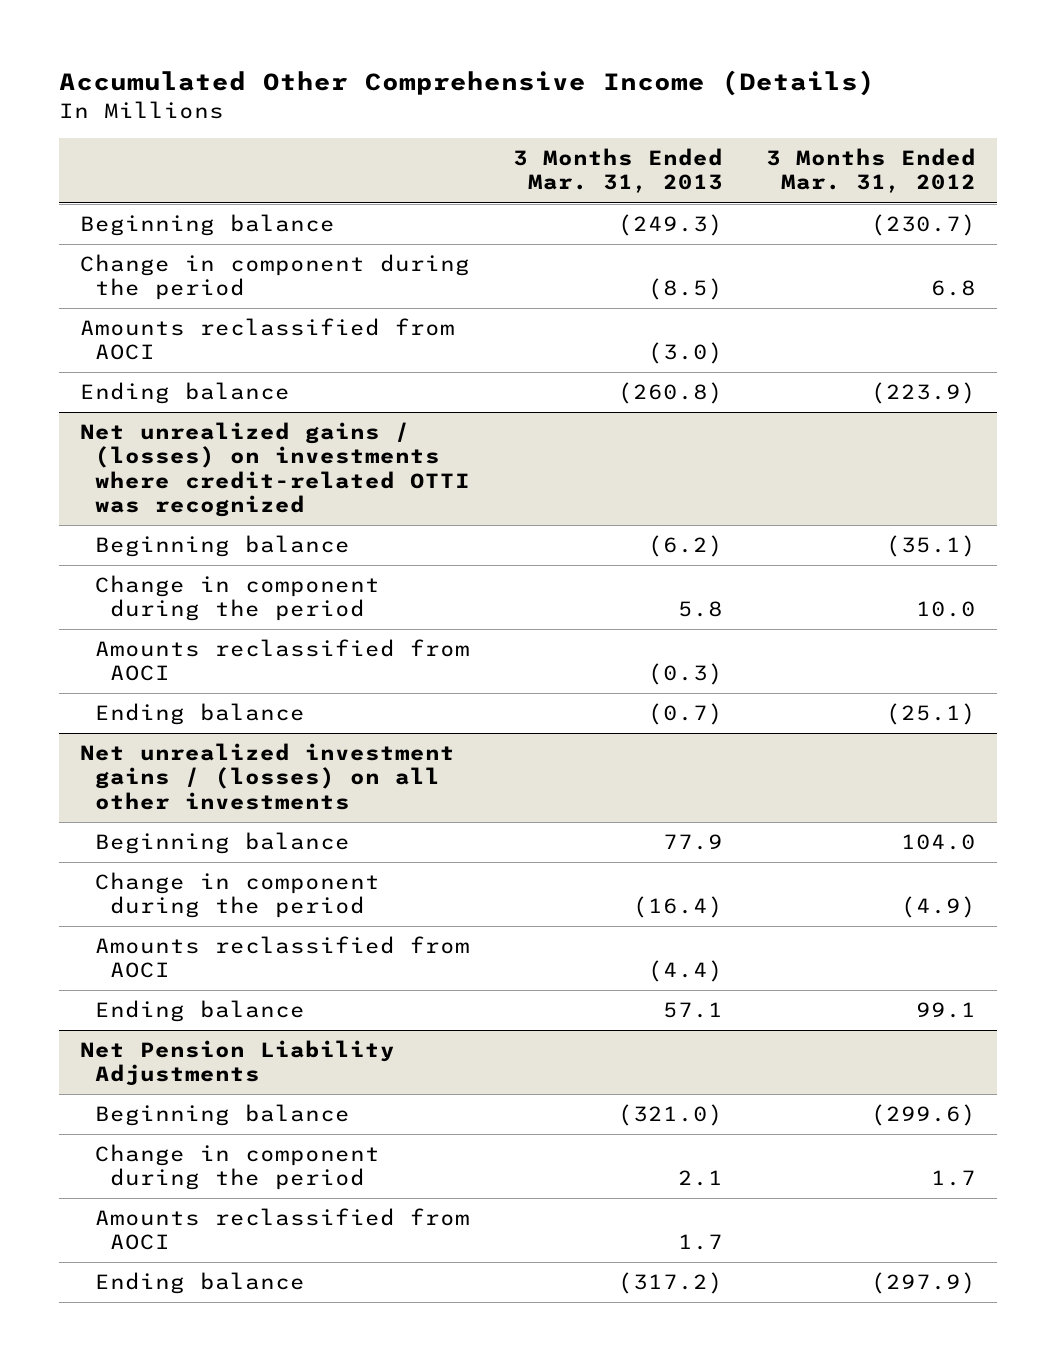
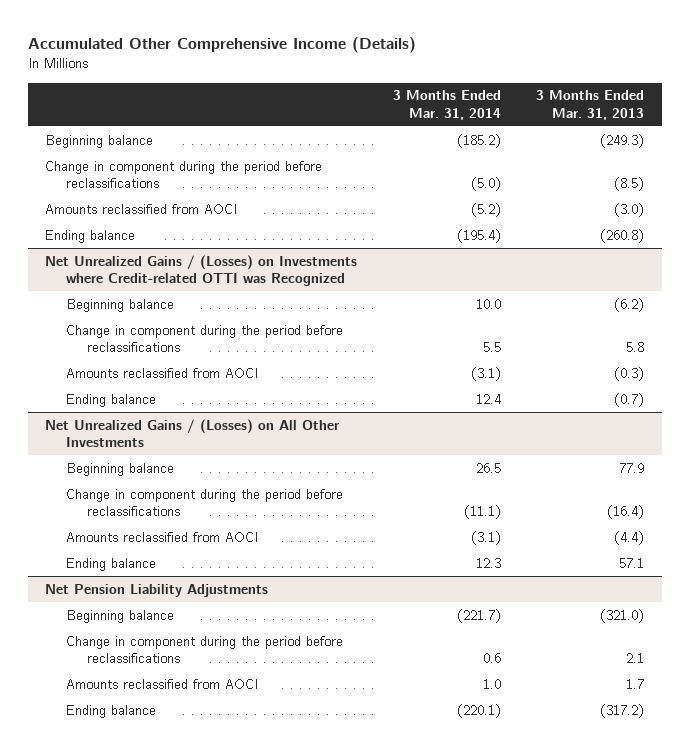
- | 3 Months Ended Mar. 31, 2013 | 3 Months Ended Mar. 31, 2012
+ | 3 Months Ended Mar. 31, 2014 | 3 Months Ended Mar. 31, 2013
- Change in component during the period | (8.5) | 6.8
+ Change in component during the period before reclassifications | (5.0) | (8.5)
- Net unrealized gains / (losses) on investments where credit-related OTTI was recognized
+ Net Unrealized Gains / (Losses) on Investments where Credit-related OTTI was Recognized
- Change in component during the period | 5.8 | 10.0
+ Change in component during the period before reclassifications | 5.5 | 5.8
- Net unrealized investment gains / (losses) on all other investments
+ Net Unrealized Gains / (Losses) on All Other Investments
- Change in component during the period | (16.4) | (4.9)
+ Change in component during the period before reclassifications | (11.1) | (16.4)
@ Net Pension Liability Adjustments
- Change in component during the period | 2.1 | 1.7
+ Change in component during the period before reclassifications | 0.6 | 2.1

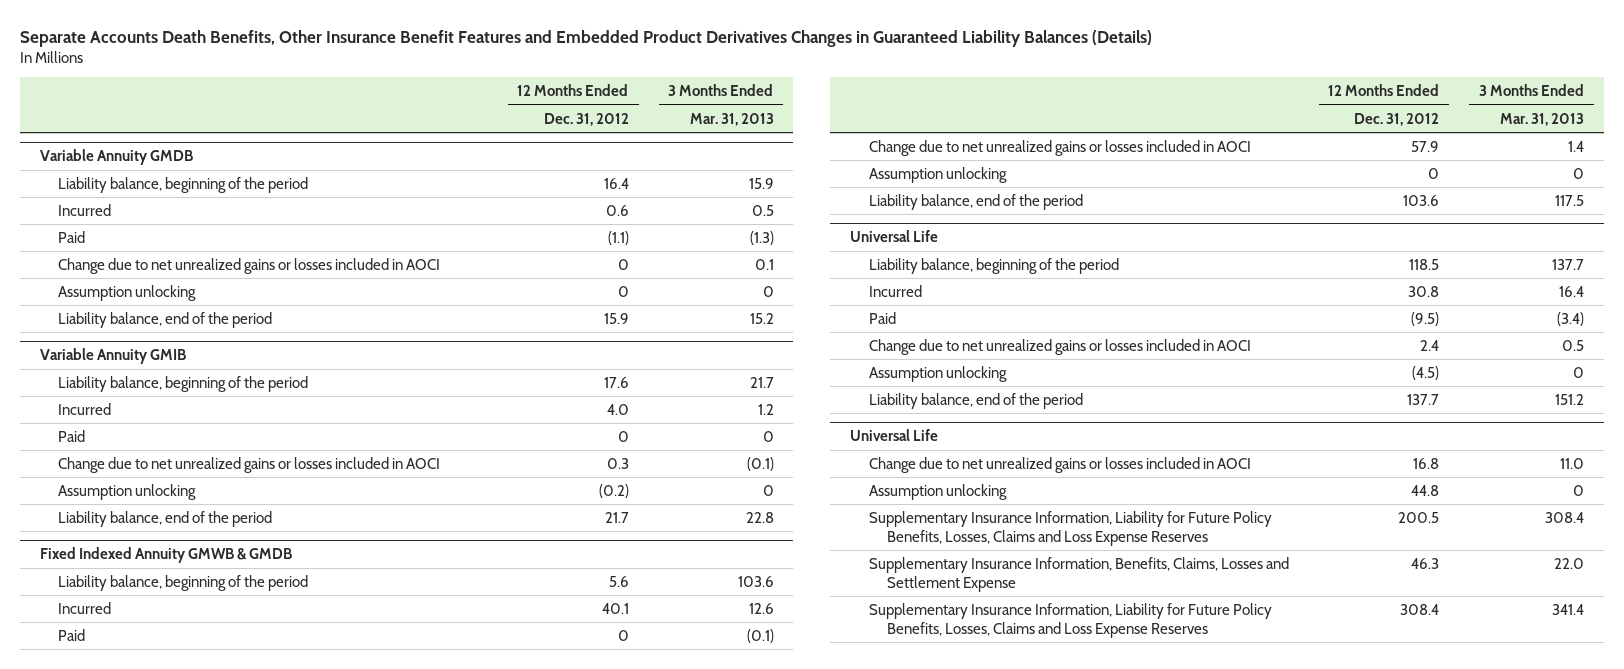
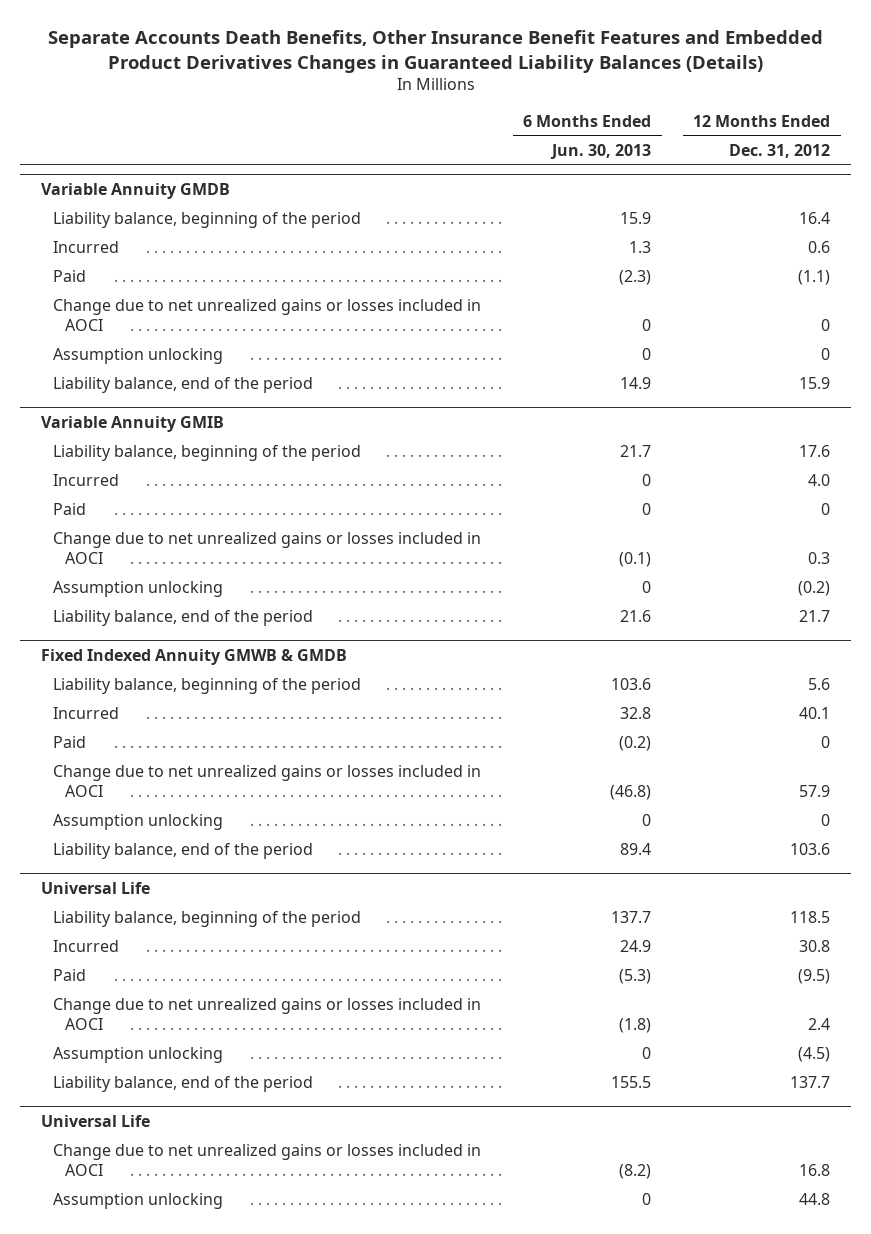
- | 12 Months Ended Dec. 31, 2012 | 3 Months Ended Mar. 31, 2013
+ | 6 Months Ended Jun. 30, 2013 | 12 Months Ended Dec. 31, 2012
@ Universal Life
- Supplementary Insurance Information, Liability for Future Policy Benefits, Losses, Claims and Loss Expense Reserves | 200.5 | 308.4
- Supplementary Insurance Information, Benefits, Claims, Losses and Settlement Expense | 46.3 | 22.0
- Supplementary Insurance Information, Liability for Future Policy Benefits, Losses, Claims and Loss Expense Reserves | 308.4 | 341.4

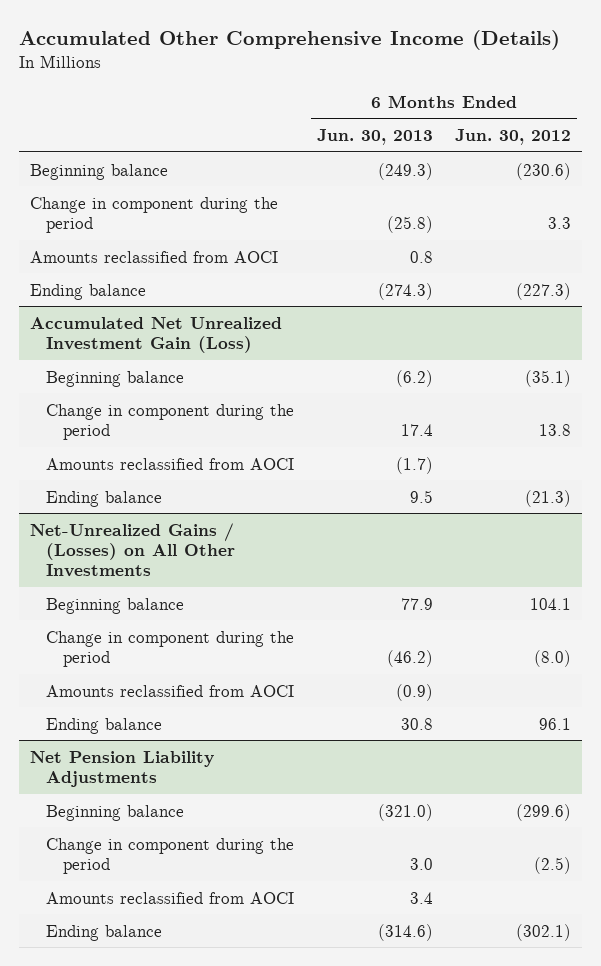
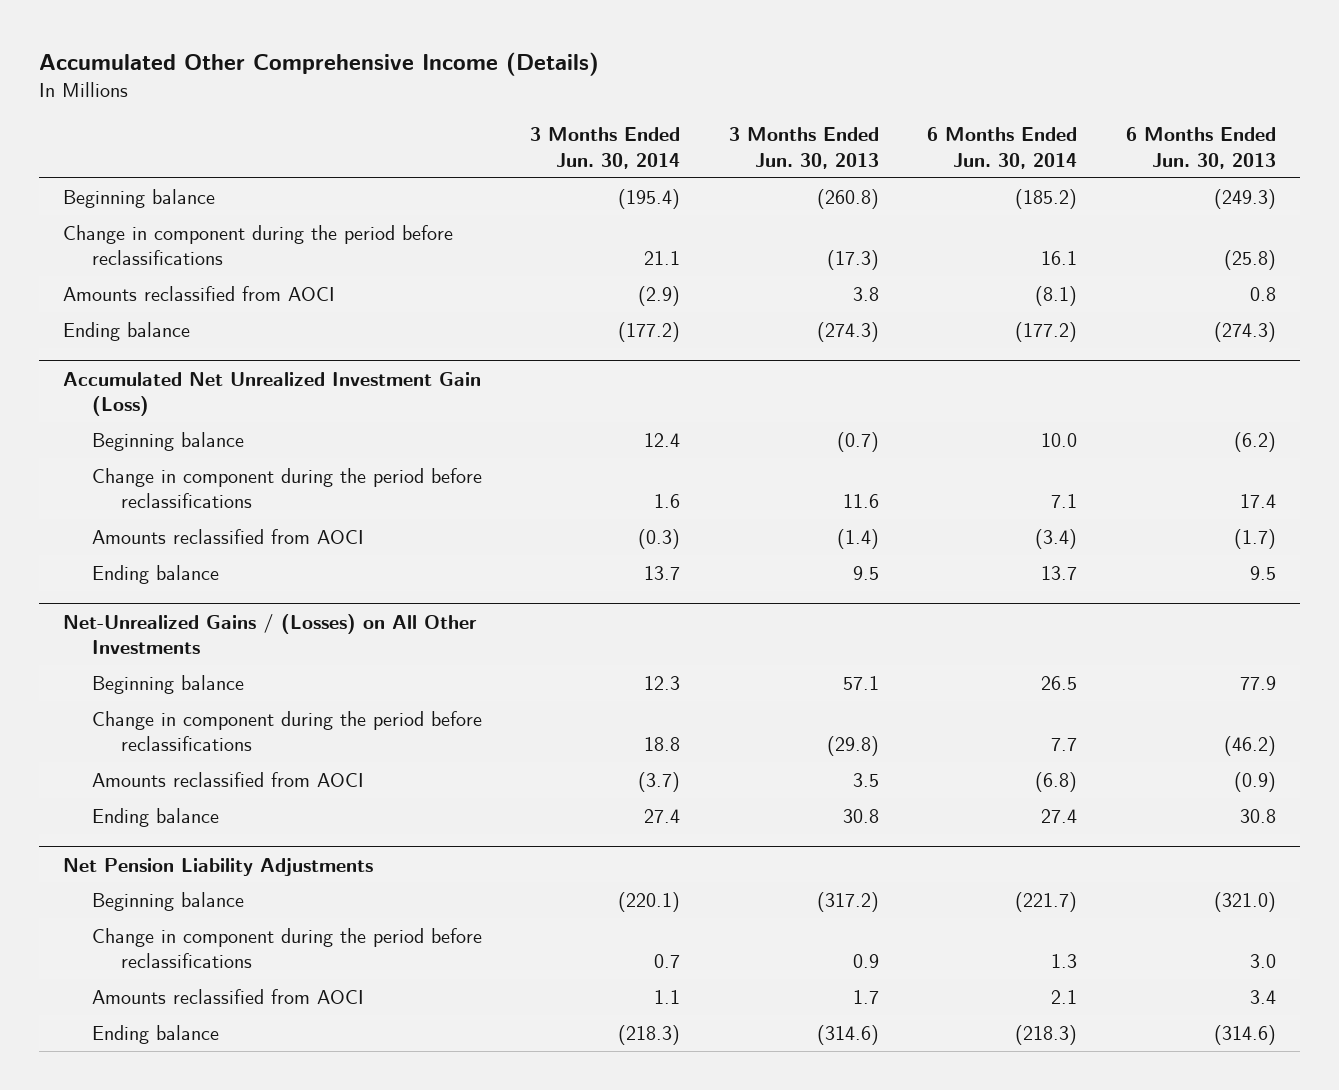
- | 6 Months Ended Jun. 30, 2013 | 6 Months Ended Jun. 30, 2012
+ | 3 Months Ended Jun. 30, 2014 | 3 Months Ended Jun. 30, 2013 | 6 Months Ended Jun. 30, 2014 | 6 Months Ended Jun. 30, 2013
- Change in component during the period | (25.8) | 3.3
+ Change in component during the period before reclassifications | 21.1 | (17.3) | 16.1 | (25.8)
@ Accumulated Net Unrealized Investment Gain (Loss)
- Change in component during the period | 17.4 | 13.8
+ Change in component during the period before reclassifications | 1.6 | 11.6 | 7.1 | 17.4
@ Net-Unrealized Gains / (Losses) on All Other Investments
- Change in component during the period | (46.2) | (8.0)
+ Change in component during the period before reclassifications | 18.8 | (29.8) | 7.7 | (46.2)
@ Net Pension Liability Adjustments
- Change in component during the period | 3.0 | (2.5)
+ Change in component during the period before reclassifications | 0.7 | 0.9 | 1.3 | 3.0

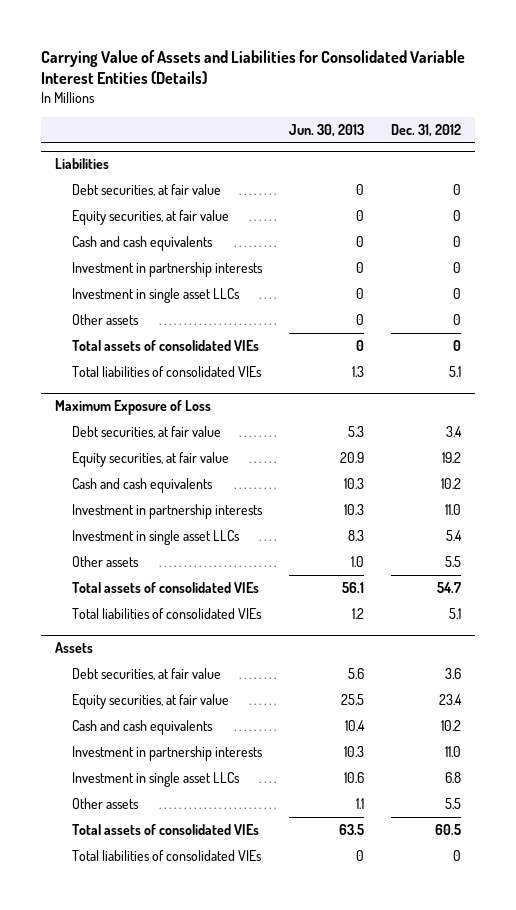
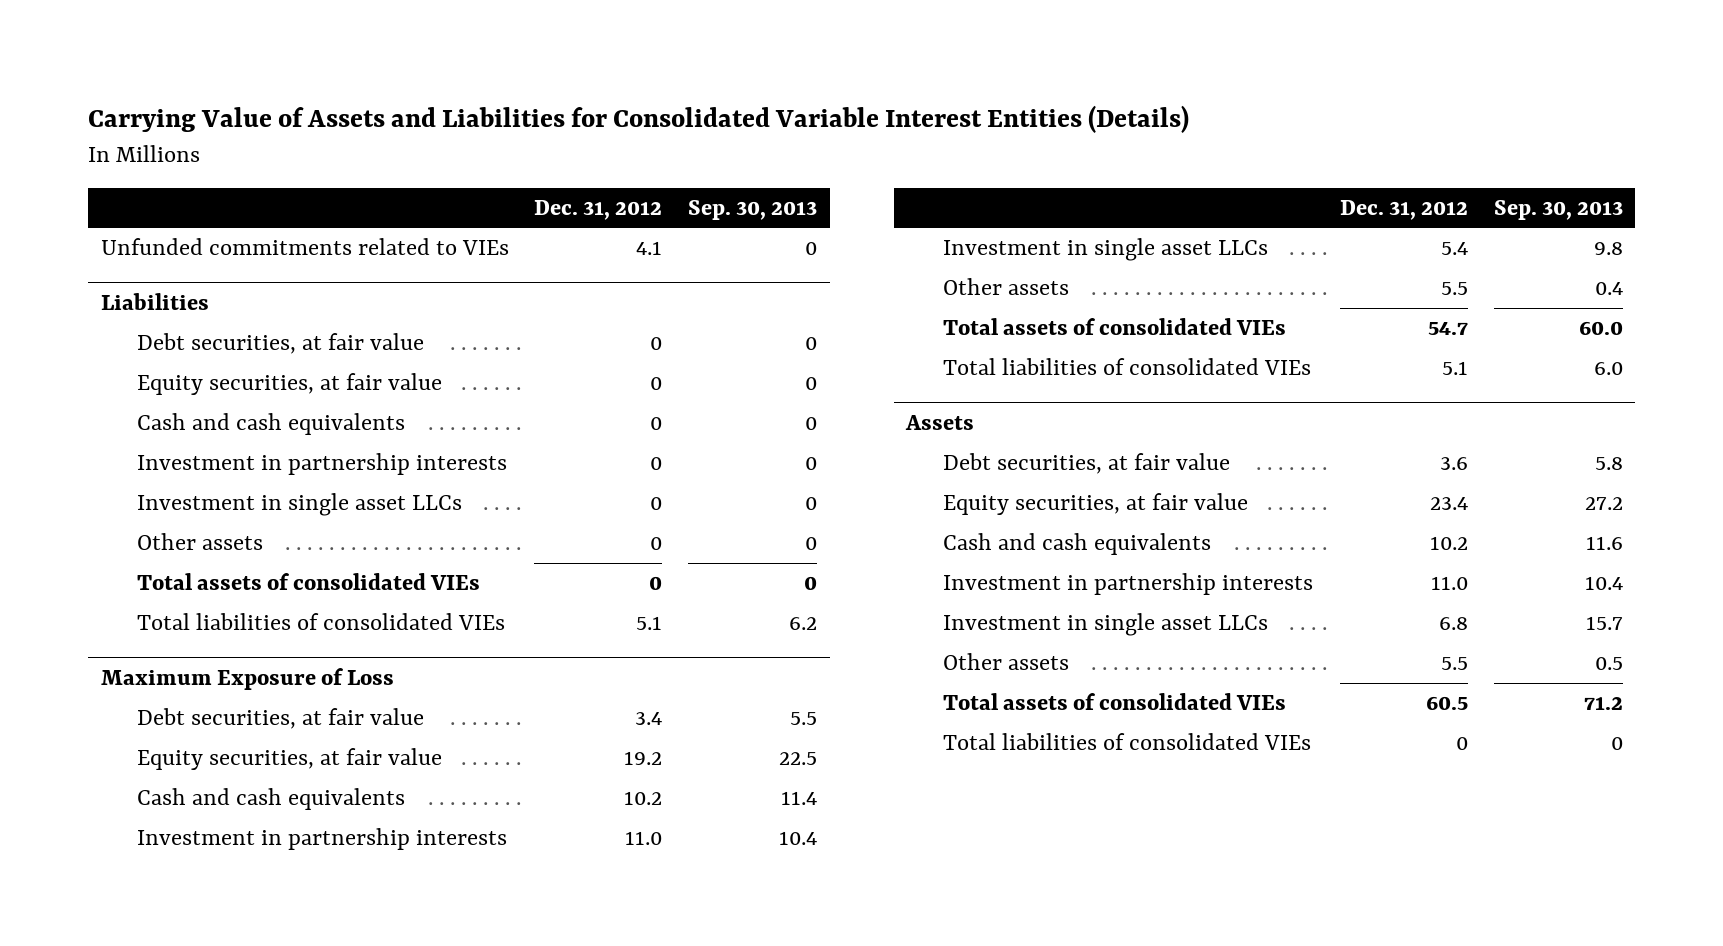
- | Jun. 30, 2013 | Dec. 31, 2012
+ | Dec. 31, 2012 | Sep. 30, 2013
+ Unfunded commitments related to VIEs | 4.1 | 0

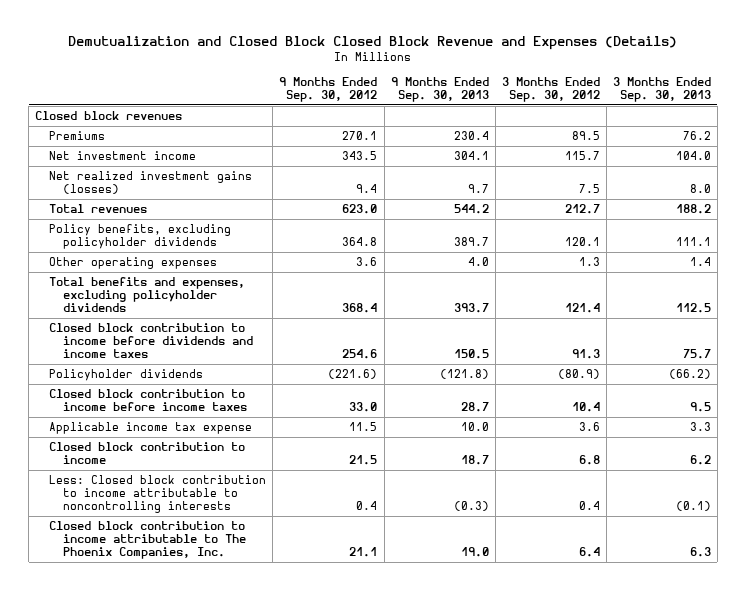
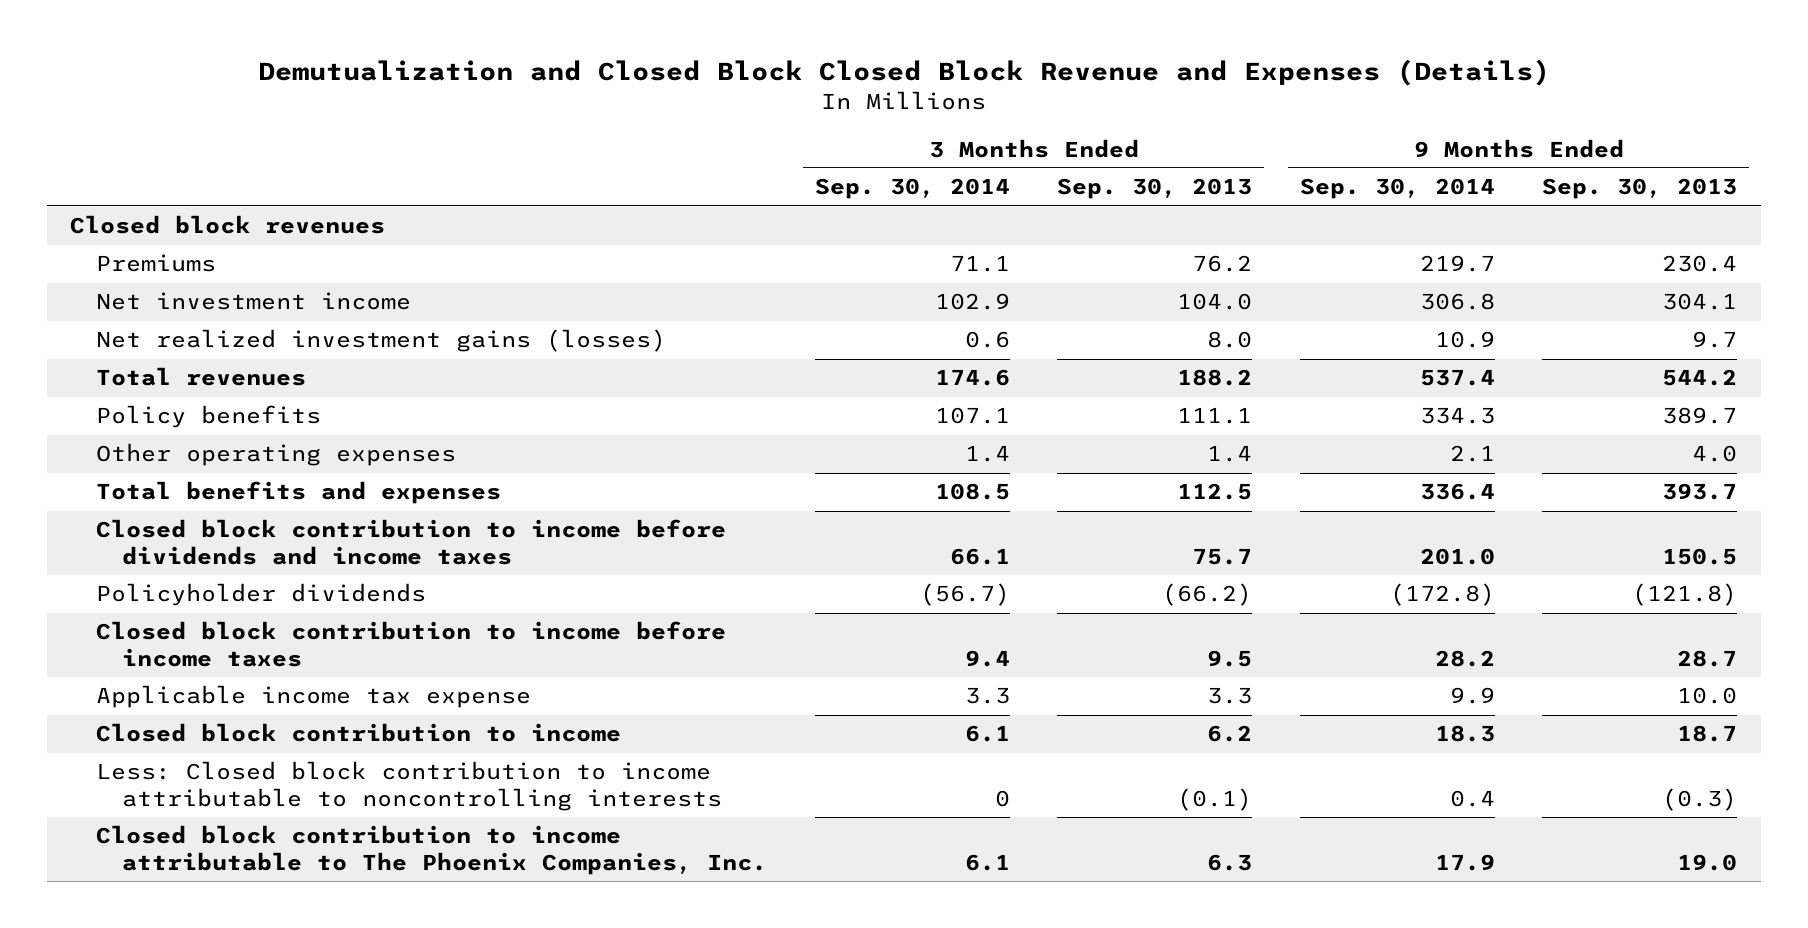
- | 9 Months Ended Sep. 30, 2012 | 9 Months Ended Sep. 30, 2013 | 3 Months Ended Sep. 30, 2012 | 3 Months Ended Sep. 30, 2013
+ | 3 Months Ended Sep. 30, 2014 | 3 Months Ended Sep. 30, 2013 | 9 Months Ended Sep. 30, 2014 | 9 Months Ended Sep. 30, 2013
- Policy benefits, excluding policyholder dividends | 364.8 | 389.7 | 120.1 | 111.1
+ Policy benefits | 107.1 | 111.1 | 334.3 | 389.7
- Total benefits and expenses, excluding policyholder dividends | 368.4 | 393.7 | 121.4 | 112.5
+ Total benefits and expenses | 108.5 | 112.5 | 336.4 | 393.7

